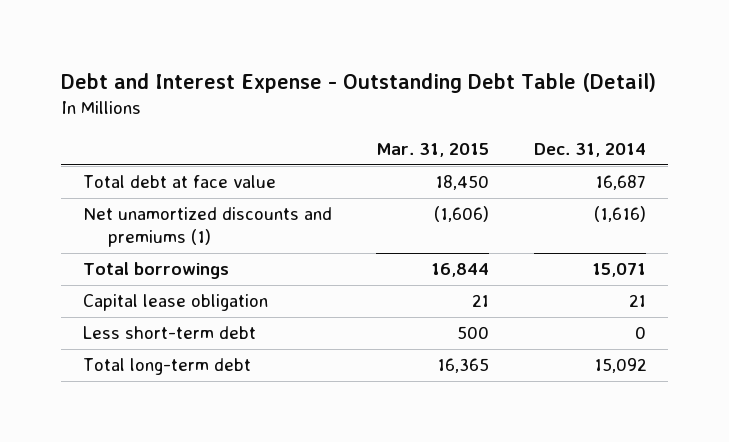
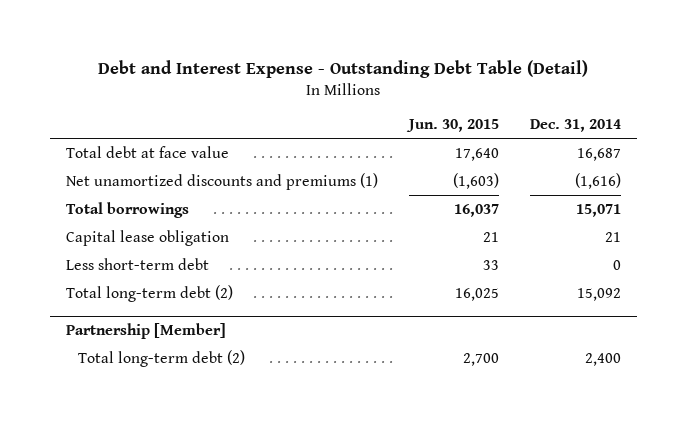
- | Mar. 31, 2015 | Dec. 31, 2014
+ | Jun. 30, 2015 | Dec. 31, 2014
- Total long-term debt | 16,365 | 15,092
+ Total long-term debt (2) | 16,025 | 15,092
+ Partnership [Member]
+ Total long-term debt (2) | 2,700 | 2,400

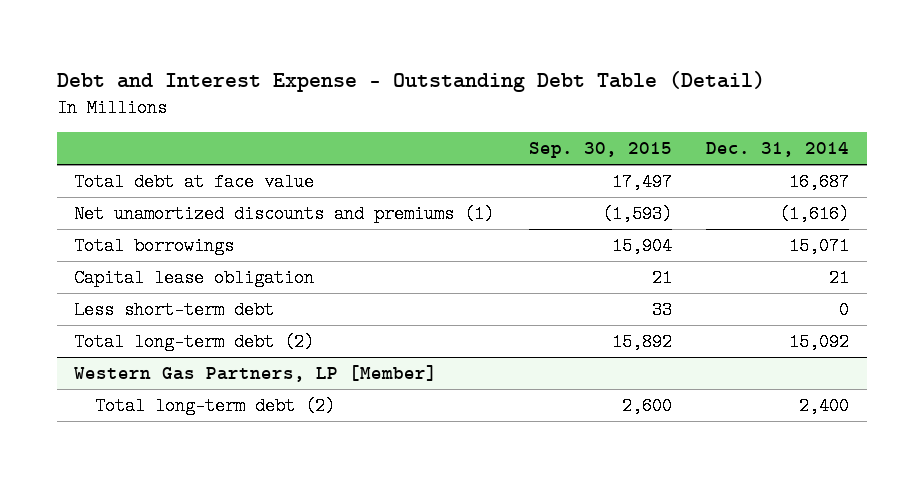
- | Jun. 30, 2015 | Dec. 31, 2014
+ | Sep. 30, 2015 | Dec. 31, 2014
- Partnership [Member]
+ Western Gas Partners, LP [Member]

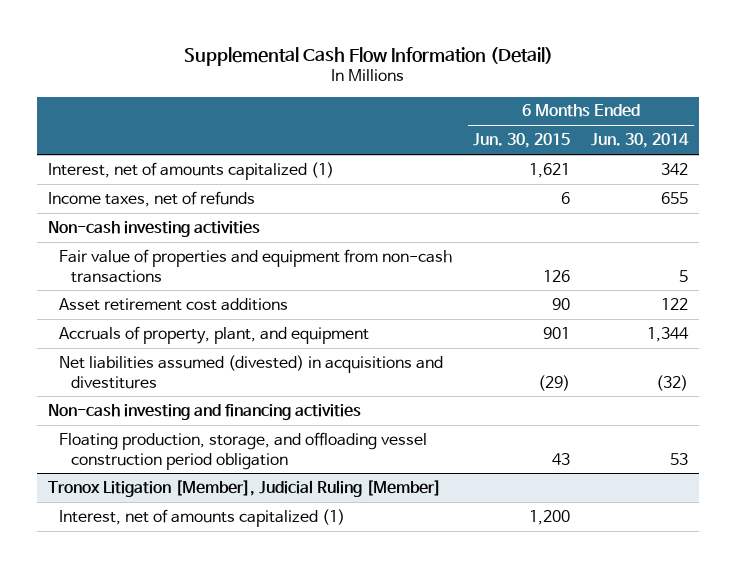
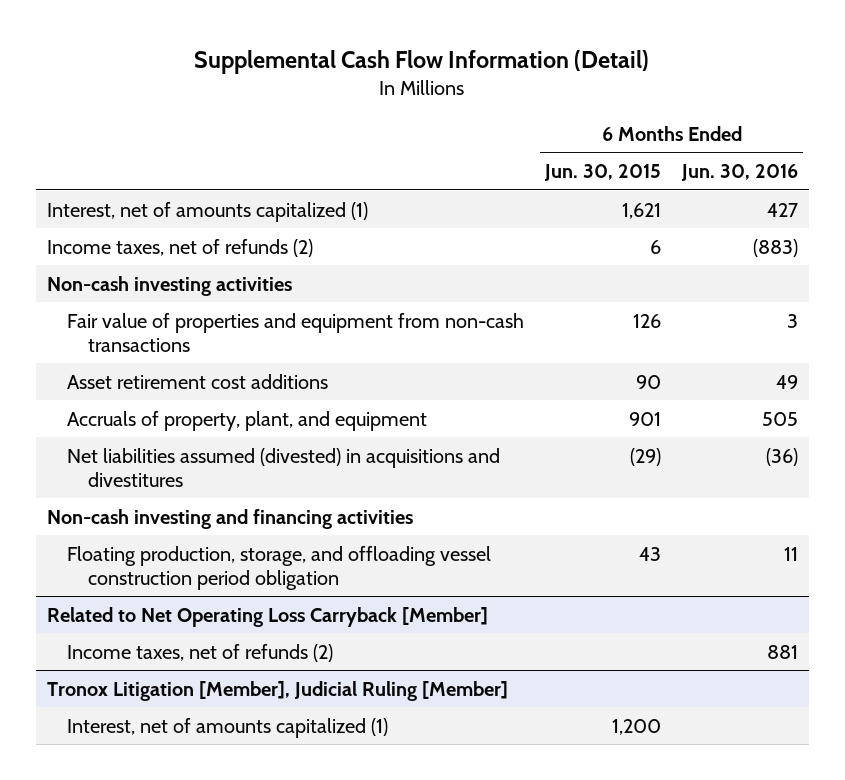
- | 6 Months Ended Jun. 30, 2015 | 6 Months Ended Jun. 30, 2014
+ | 6 Months Ended Jun. 30, 2015 | 6 Months Ended Jun. 30, 2016
- Income taxes, net of refunds | 6 | 655
+ Income taxes, net of refunds (2) | 6 | (883)
+ Related to Net Operating Loss Carryback [Member]
+ Income taxes, net of refunds (2) | | 881

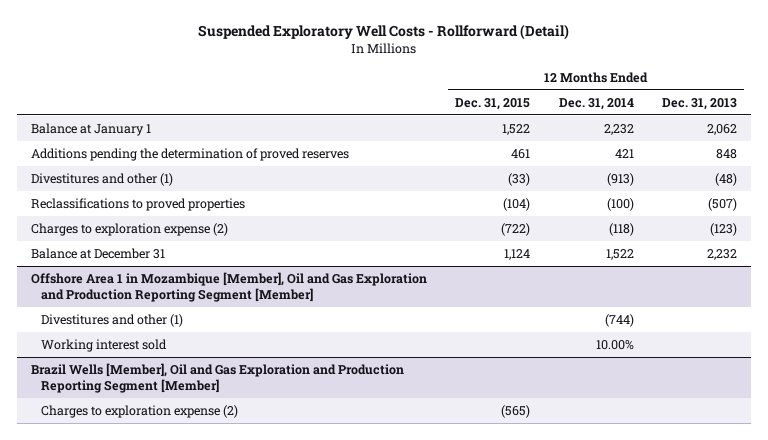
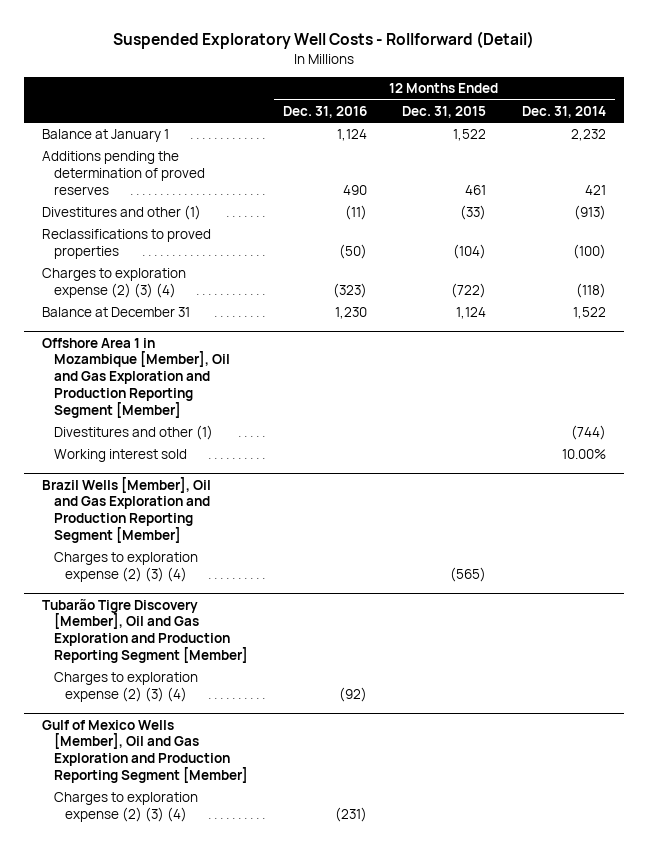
- | 12 Months Ended Dec. 31, 2015 | 12 Months Ended Dec. 31, 2014 | 12 Months Ended Dec. 31, 2013
+ | 12 Months Ended Dec. 31, 2016 | 12 Months Ended Dec. 31, 2015 | 12 Months Ended Dec. 31, 2014
- Charges to exploration expense (2) | (722) | (118) | (123)
+ Charges to exploration expense (2) (3) (4) | (323) | (722) | (118)
@ Brazil Wells [Member], Oil and Gas Exploration and Production Reporting Segment [Member]
- Charges to exploration expense (2) | (565) | |
+ Charges to exploration expense (2) (3) (4) | | (565) |
+ Tubarão Tigre Discovery [Member], Oil and Gas Exploration and Production Reporting Segment [Member]
+ Charges to exploration expense (2) (3) (4) | (92) | |
+ Gulf of Mexico Wells [Member], Oil and Gas Exploration and Production Reporting Segment [Member]
+ Charges to exploration expense (2) (3) (4) | (231) | |

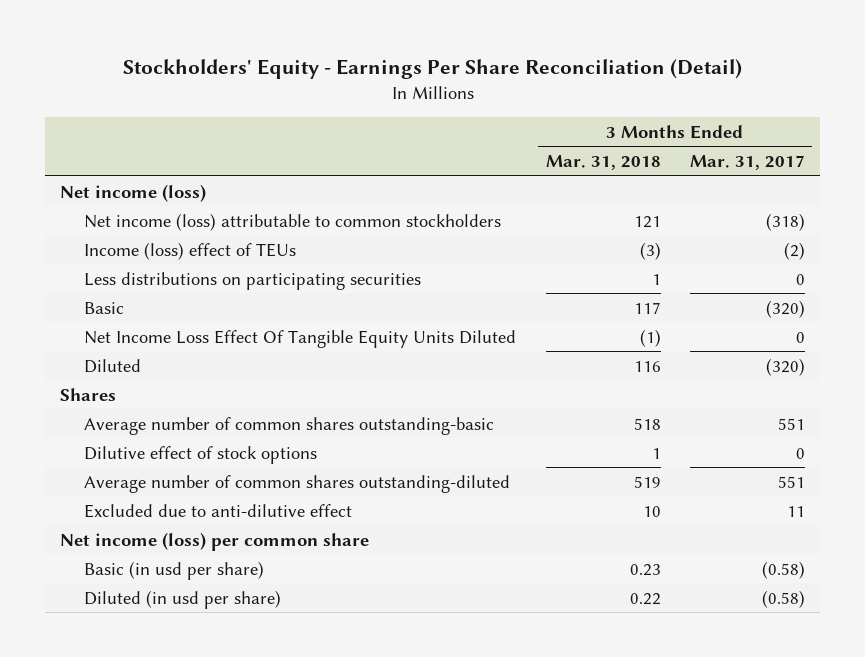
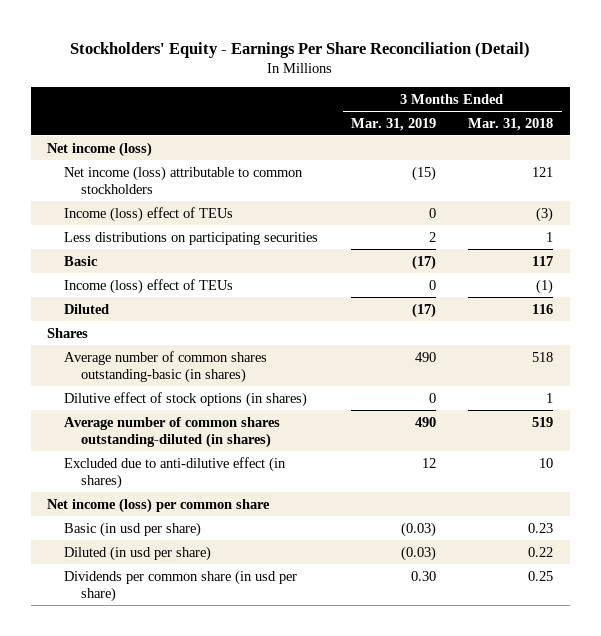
- | 3 Months Ended Mar. 31, 2018 | 3 Months Ended Mar. 31, 2017
+ | 3 Months Ended Mar. 31, 2019 | 3 Months Ended Mar. 31, 2018
- Net Income Loss Effect Of Tangible Equity Units Diluted | (1) | 0
+ Income (loss) effect of TEUs | 0 | (1)
- Average number of common shares outstanding-basic | 518 | 551
- Dilutive effect of stock options | 1 | 0
- Average number of common shares outstanding-diluted | 519 | 551
- Excluded due to anti-dilutive effect | 10 | 11
+ Average number of common shares outstanding-basic (in shares) | 490 | 518
+ Dilutive effect of stock options (in shares) | 0 | 1
+ Average number of common shares outstanding-diluted (in shares) | 490 | 519
+ Excluded due to anti-dilutive effect (in shares) | 12 | 10
+ Dividends per common share (in usd per share) | 0.30 | 0.25

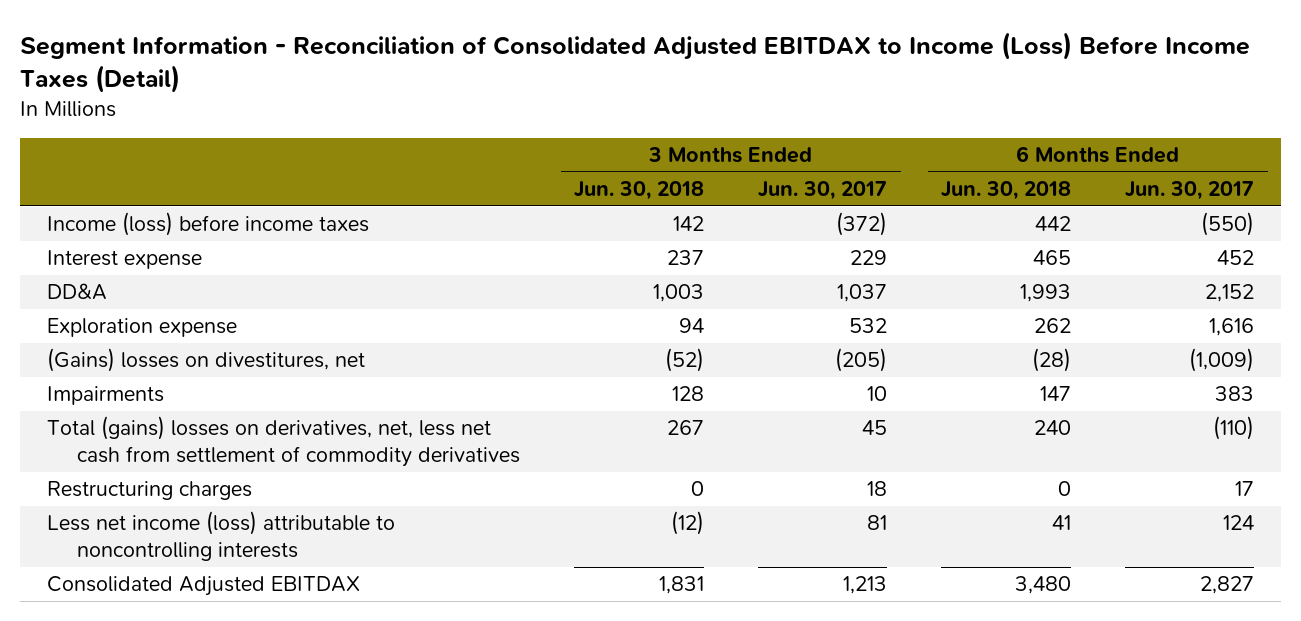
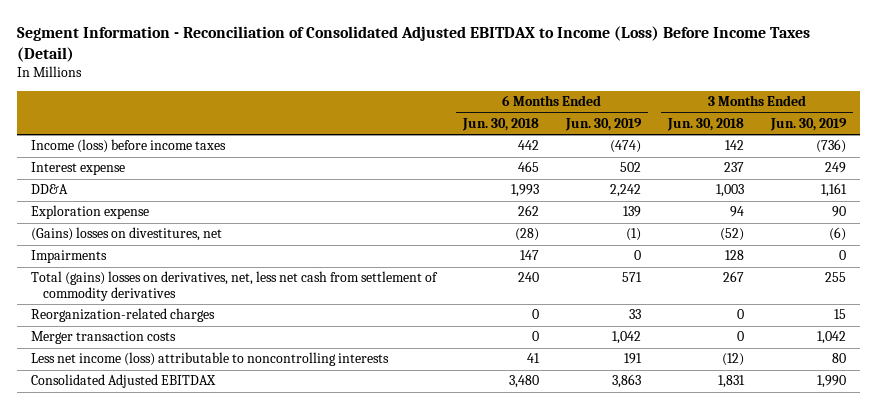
- | 3 Months Ended Jun. 30, 2018 | 3 Months Ended Jun. 30, 2017 | 6 Months Ended Jun. 30, 2018 | 6 Months Ended Jun. 30, 2017
+ | 6 Months Ended Jun. 30, 2018 | 6 Months Ended Jun. 30, 2019 | 3 Months Ended Jun. 30, 2018 | 3 Months Ended Jun. 30, 2019
- Restructuring charges | 0 | 18 | 0 | 17
+ Reorganization-related charges | 0 | 33 | 0 | 15
+ Merger transaction costs | 0 | 1,042 | 0 | 1,042

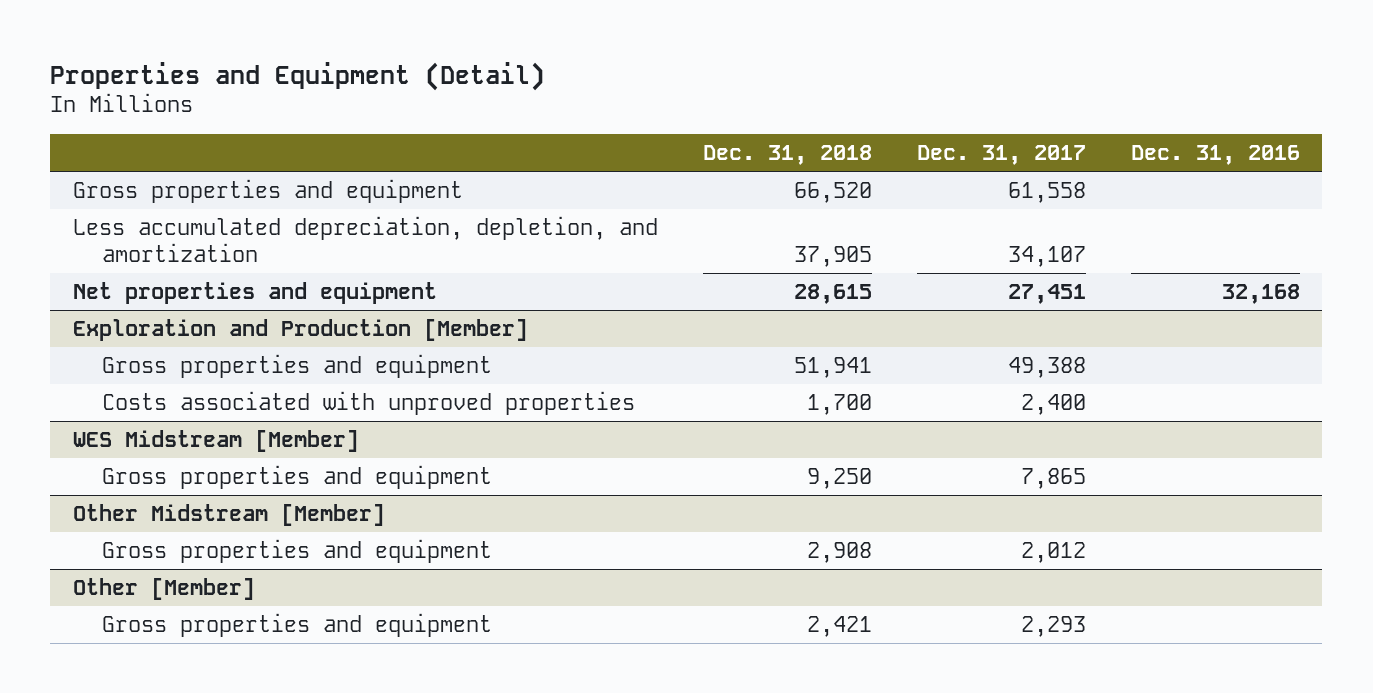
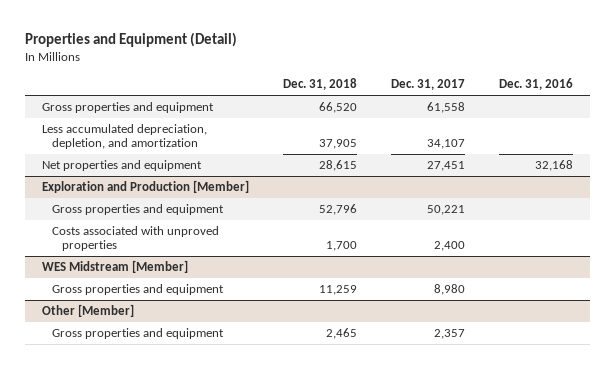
@ Exploration and Production [Member]
- Gross properties and equipment | 51,941 | 49,388 |
+ Gross properties and equipment | 52,796 | 50,221 |
@ WES Midstream [Member]
- Gross properties and equipment | 9,250 | 7,865 |
- Other Midstream [Member]
- Gross properties and equipment | 2,908 | 2,012 |
@ WES Midstream [Member]
+ Gross properties and equipment | 11,259 | 8,980 |
@ Other [Member]
- Gross properties and equipment | 2,421 | 2,293 |
+ Gross properties and equipment | 2,465 | 2,357 |

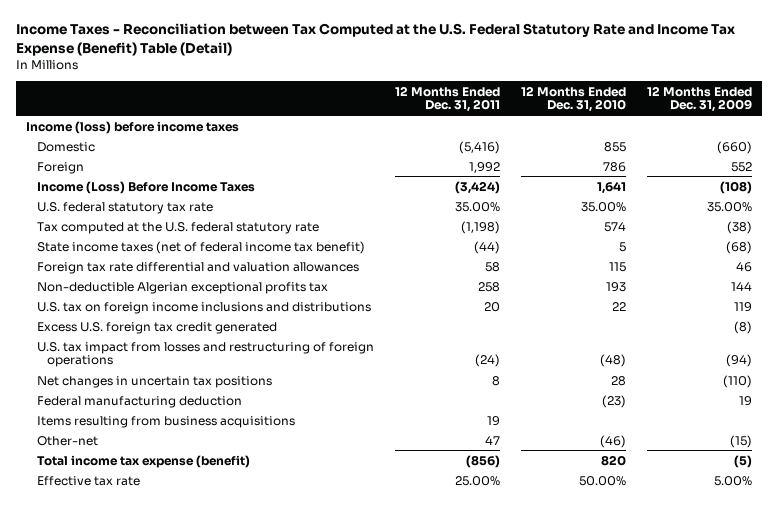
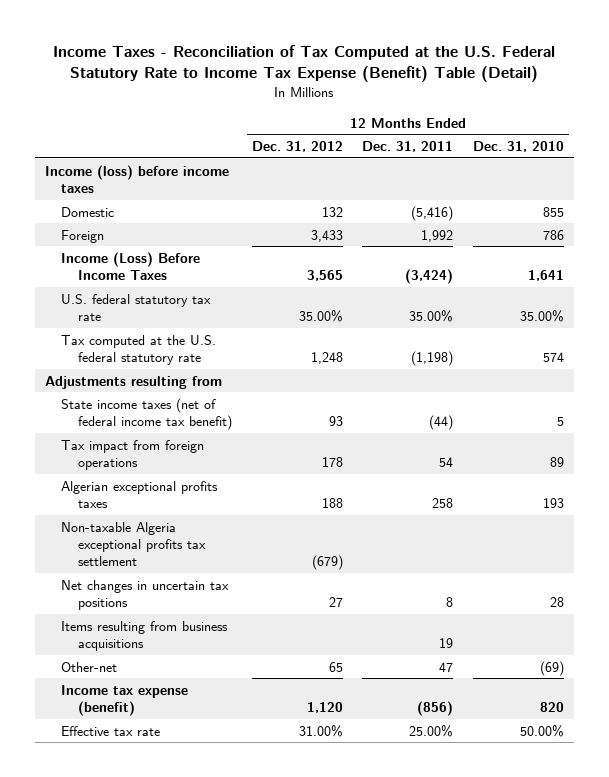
- Income Taxes - Reconciliation between Tax Computed at the U.S. Federal Statutory Rate and Income Tax Expense (Benefit) Table (Detail)
+ Income Taxes - Reconciliation of Tax Computed at the U.S. Federal Statutory Rate to Income Tax Expense (Benefit) Table (Detail)
- | 12 Months Ended Dec. 31, 2011 | 12 Months Ended Dec. 31, 2010 | 12 Months Ended Dec. 31, 2009
+ | 12 Months Ended Dec. 31, 2012 | 12 Months Ended Dec. 31, 2011 | 12 Months Ended Dec. 31, 2010
+ Adjustments resulting from
- Foreign tax rate differential and valuation allowances | 58 | 115 | 46
- Non-deductible Algerian exceptional profits tax | 258 | 193 | 144
- U.S. tax on foreign income inclusions and distributions | 20 | 22 | 119
- Excess U.S. foreign tax credit generated | | | (8)
- U.S. tax impact from losses and restructuring of foreign operations | (24) | (48) | (94)
+ Tax impact from foreign operations | 178 | 54 | 89
+ Algerian exceptional profits taxes | 188 | 258 | 193
+ Non-taxable Algeria exceptional profits tax settlement | (679) | |
- Federal manufacturing deduction | | (23) | 19
- Other-net | 47 | (46) | (15)
- Total income tax expense (benefit) | (856) | 820 | (5)
+ Other-net | 65 | 47 | (69)
+ Income tax expense (benefit) | 1,120 | (856) | 820

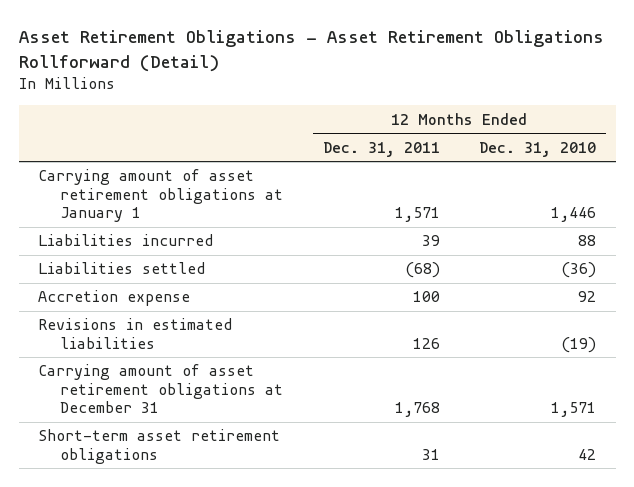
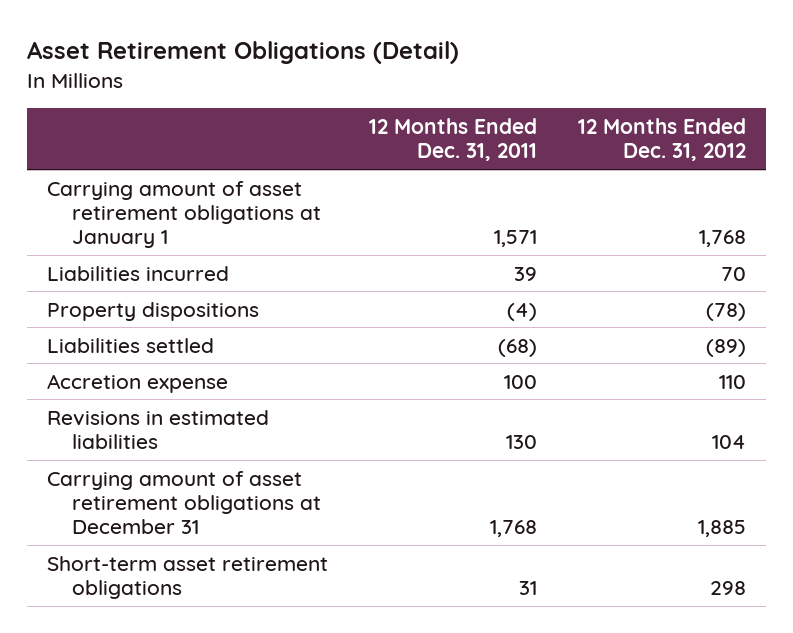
- Asset Retirement Obligations - Asset Retirement Obligations Rollforward (Detail)
+ Asset Retirement Obligations (Detail)
- | 12 Months Ended Dec. 31, 2011 | 12 Months Ended Dec. 31, 2010
+ | 12 Months Ended Dec. 31, 2011 | 12 Months Ended Dec. 31, 2012
+ Property dispositions | (4) | (78)
- Revisions in estimated liabilities | 126 | (19)
+ Revisions in estimated liabilities | 130 | 104

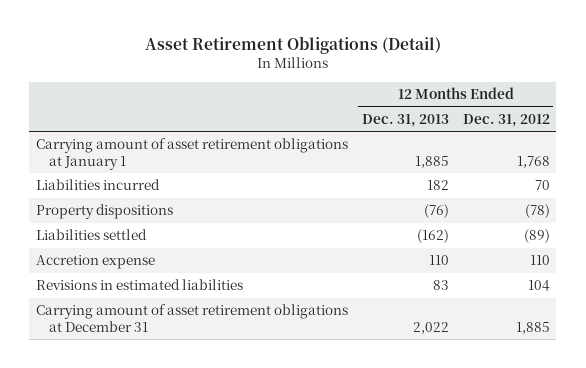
- | 12 Months Ended Dec. 31, 2011 | 12 Months Ended Dec. 31, 2012
+ | 12 Months Ended Dec. 31, 2013 | 12 Months Ended Dec. 31, 2012
- Short-term asset retirement obligations | 31 | 298

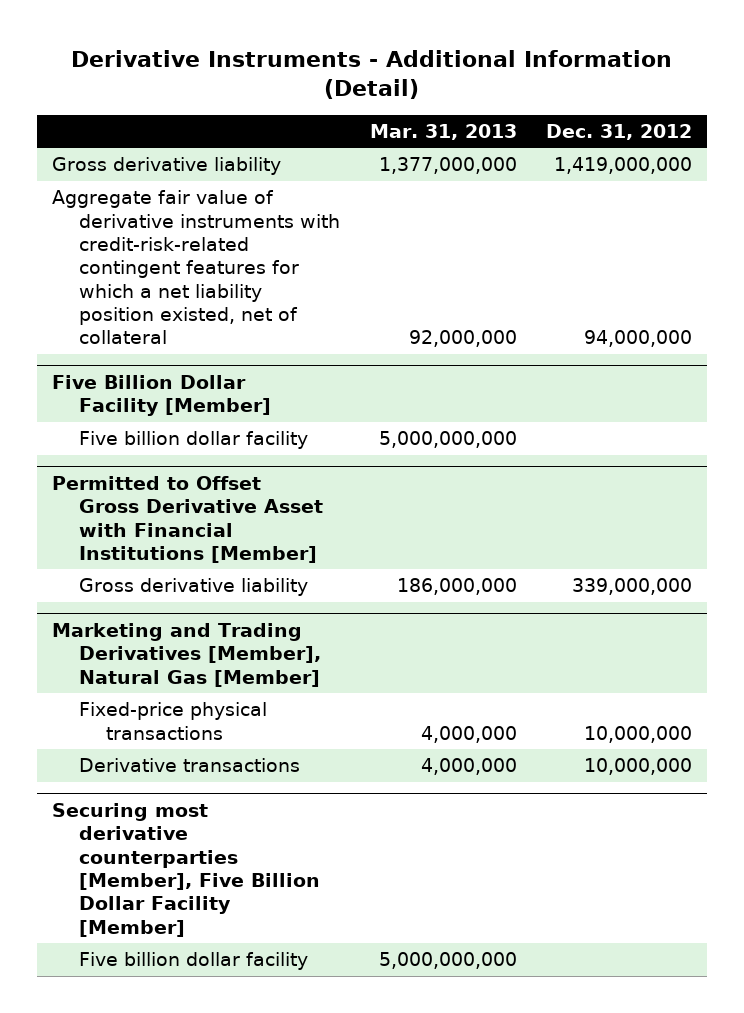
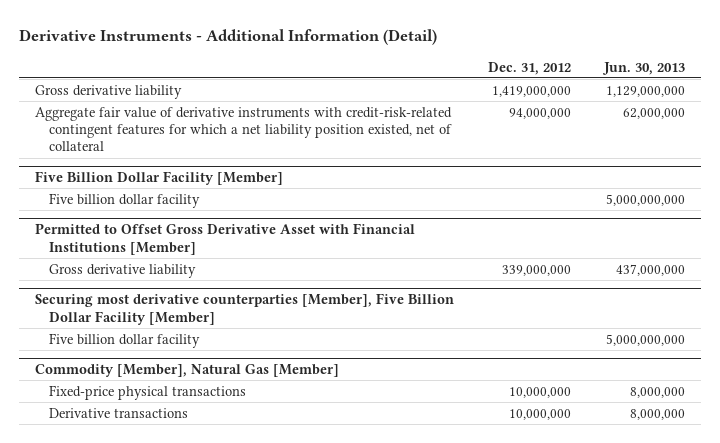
- | Mar. 31, 2013 | Dec. 31, 2012
+ | Dec. 31, 2012 | Jun. 30, 2013
- Marketing and Trading Derivatives [Member], Natural Gas [Member]
- Fixed-price physical transactions | 4,000,000 | 10,000,000
- Derivative transactions | 4,000,000 | 10,000,000
+ Commodity [Member], Natural Gas [Member]
+ Fixed-price physical transactions | 10,000,000 | 8,000,000
+ Derivative transactions | 10,000,000 | 8,000,000

